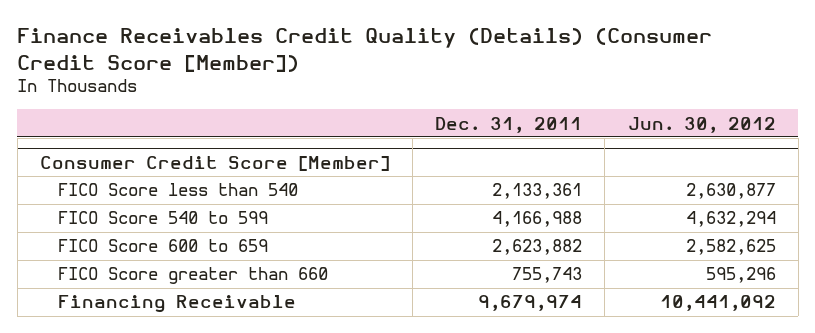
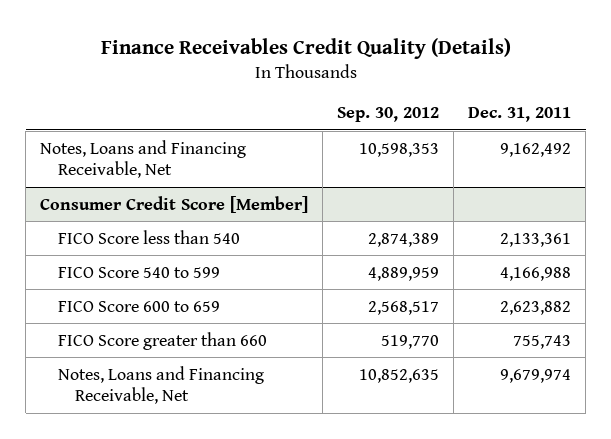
- Finance Receivables Credit Quality (Details) (Consumer Credit Score [Member])
+ Finance Receivables Credit Quality (Details)
- | Dec. 31, 2011 | Jun. 30, 2012
+ | Sep. 30, 2012 | Dec. 31, 2011
+ Notes, Loans and Financing Receivable, Net | 10,598,353 | 9,162,492
@ Consumer Credit Score [Member]
- Financing Receivable | 9,679,974 | 10,441,092
+ Notes, Loans and Financing Receivable, Net | 10,852,635 | 9,679,974

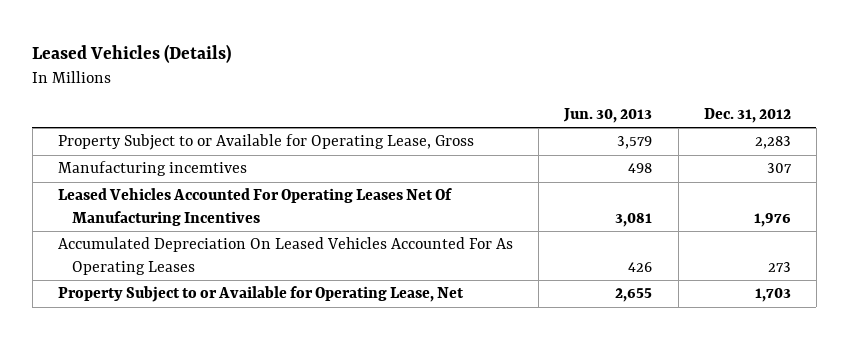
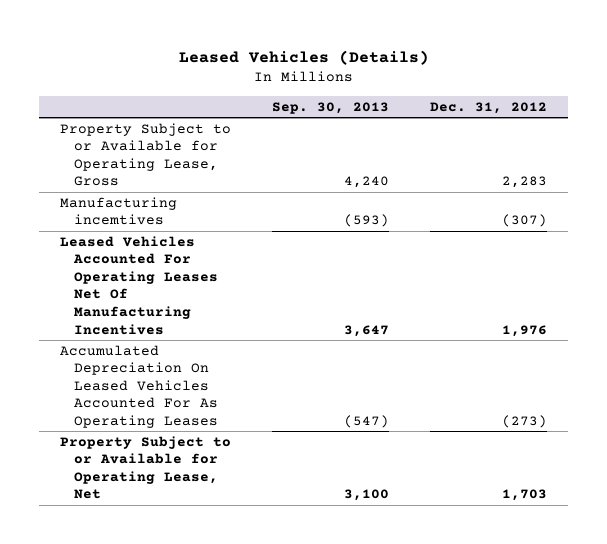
- | Jun. 30, 2013 | Dec. 31, 2012
+ | Sep. 30, 2013 | Dec. 31, 2012
- Manufacturing incemtives | 498 | 307
+ Manufacturing incemtives | (593) | (307)
- Accumulated Depreciation On Leased Vehicles Accounted For As Operating Leases | 426 | 273
+ Accumulated Depreciation On Leased Vehicles Accounted For As Operating Leases | (547) | (273)

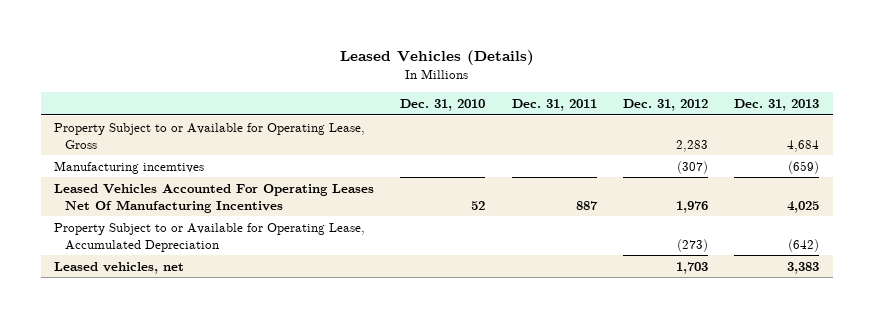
- | Sep. 30, 2013 | Dec. 31, 2012
+ | Dec. 31, 2010 | Dec. 31, 2011 | Dec. 31, 2012 | Dec. 31, 2013
- Accumulated Depreciation On Leased Vehicles Accounted For As Operating Leases | (547) | (273)
- Property Subject to or Available for Operating Lease, Net | 3,100 | 1,703
+ Property Subject to or Available for Operating Lease, Accumulated Depreciation | | | (273) | (642)
+ Leased vehicles, net | | | 1,703 | 3,383

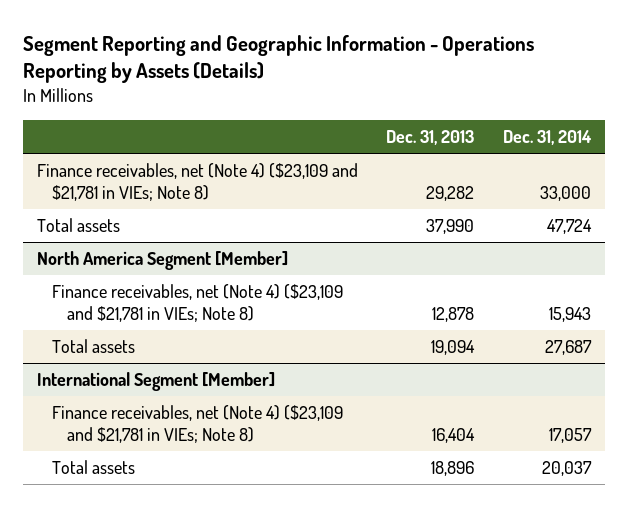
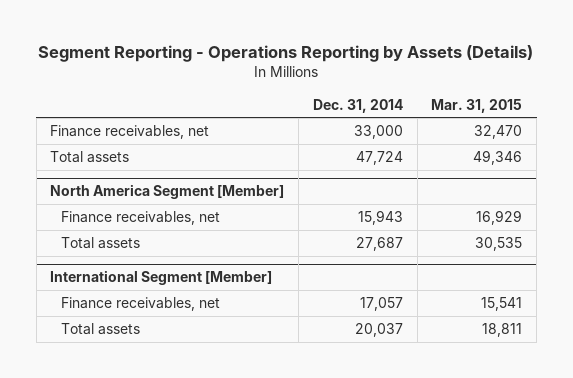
- Segment Reporting and Geographic Information - Operations Reporting by Assets (Details)
+ Segment Reporting - Operations Reporting by Assets (Details)
- | Dec. 31, 2013 | Dec. 31, 2014
+ | Dec. 31, 2014 | Mar. 31, 2015
- Finance receivables, net (Note 4) ($23,109 and $21,781 in VIEs; Note 8) | 29,282 | 33,000
+ Finance receivables, net | 33,000 | 32,470
@ North America Segment [Member]
- Finance receivables, net (Note 4) ($23,109 and $21,781 in VIEs; Note 8) | 12,878 | 15,943
+ Finance receivables, net | 15,943 | 16,929
@ International Segment [Member]
- Finance receivables, net (Note 4) ($23,109 and $21,781 in VIEs; Note 8) | 16,404 | 17,057
+ Finance receivables, net | 17,057 | 15,541

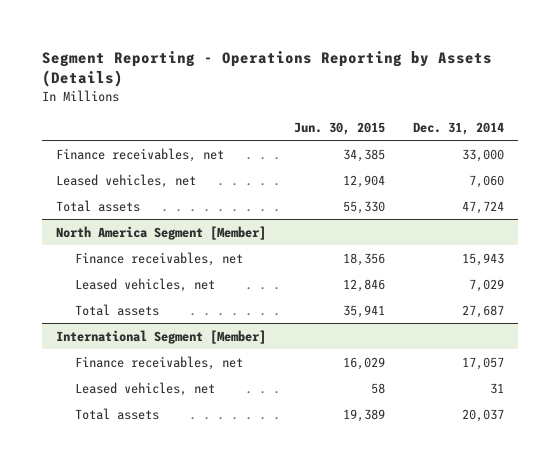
- | Dec. 31, 2014 | Mar. 31, 2015
+ | Jun. 30, 2015 | Dec. 31, 2014
+ Leased vehicles, net | 12,904 | 7,060
@ North America Segment [Member]
+ Leased vehicles, net | 12,846 | 7,029
@ International Segment [Member]
+ Leased vehicles, net | 58 | 31

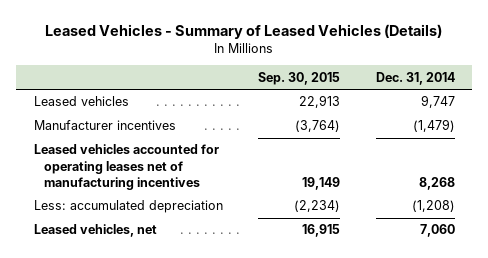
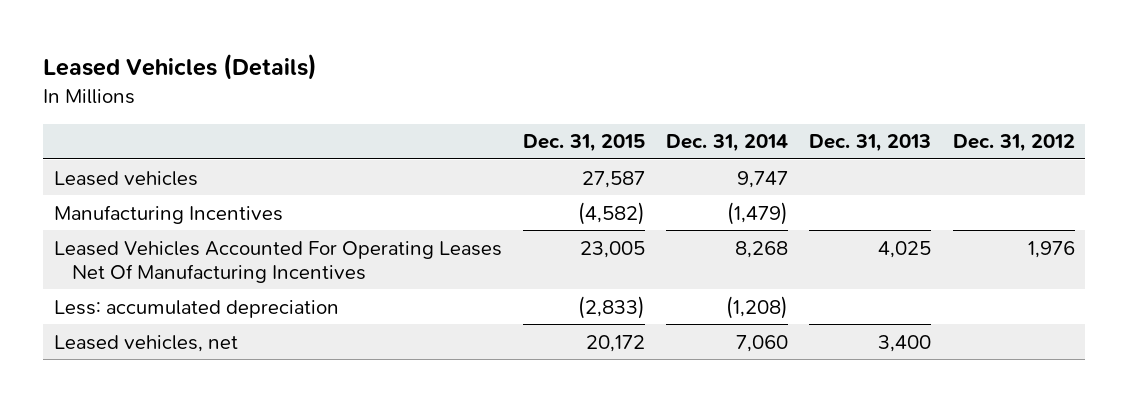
- Leased Vehicles - Summary of Leased Vehicles (Details)
+ Leased Vehicles (Details)
- | Sep. 30, 2015 | Dec. 31, 2014
+ | Dec. 31, 2015 | Dec. 31, 2014 | Dec. 31, 2013 | Dec. 31, 2012
- Manufacturer incentives | (3,764) | (1,479)
- Leased vehicles accounted for operating leases net of manufacturing incentives | 19,149 | 8,268
+ Manufacturing Incentives | (4,582) | (1,479) | |
+ Leased Vehicles Accounted For Operating Leases Net Of Manufacturing Incentives | 23,005 | 8,268 | 4,025 | 1,976

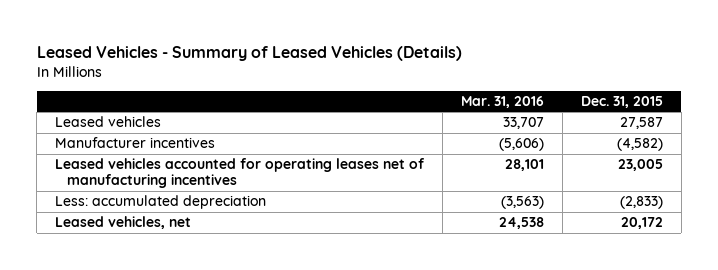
- Leased Vehicles (Details)
+ Leased Vehicles - Summary of Leased Vehicles (Details)
- | Dec. 31, 2015 | Dec. 31, 2014 | Dec. 31, 2013 | Dec. 31, 2012
+ | Mar. 31, 2016 | Dec. 31, 2015
- Manufacturing Incentives | (4,582) | (1,479) | |
- Leased Vehicles Accounted For Operating Leases Net Of Manufacturing Incentives | 23,005 | 8,268 | 4,025 | 1,976
+ Manufacturer incentives | (5,606) | (4,582)
+ Leased vehicles accounted for operating leases net of manufacturing incentives | 28,101 | 23,005

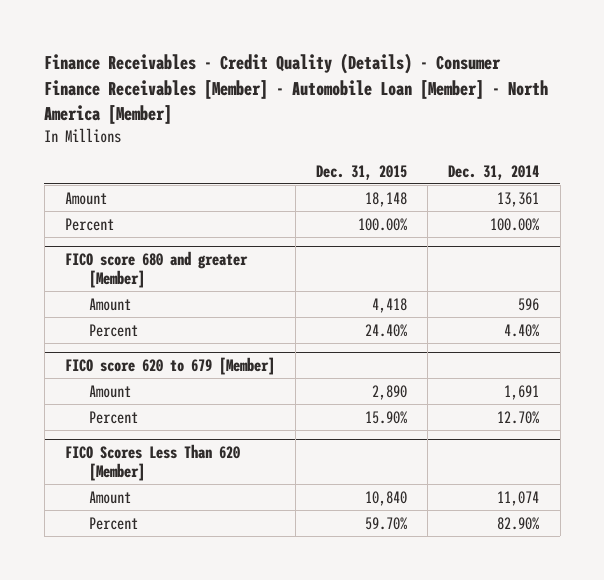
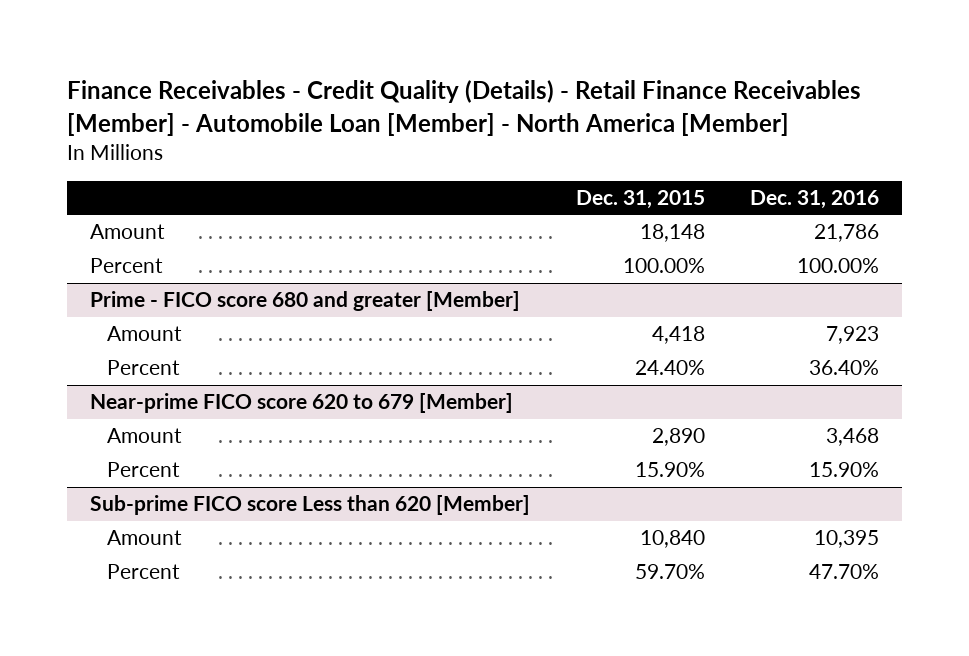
- Finance Receivables - Credit Quality (Details) - Consumer Finance Receivables [Member] - Automobile Loan [Member] - North America [Member]
+ Finance Receivables - Credit Quality (Details) - Retail Finance Receivables [Member] - Automobile Loan [Member] - North America [Member]
- | Dec. 31, 2015 | Dec. 31, 2014
+ | Dec. 31, 2015 | Dec. 31, 2016
- FICO score 680 and greater [Member]
+ Prime - FICO score 680 and greater [Member]
- FICO score 620 to 679 [Member]
+ Near-prime FICO score 620 to 679 [Member]
- FICO Scores Less Than 620 [Member]
+ Sub-prime FICO score Less than 620 [Member]

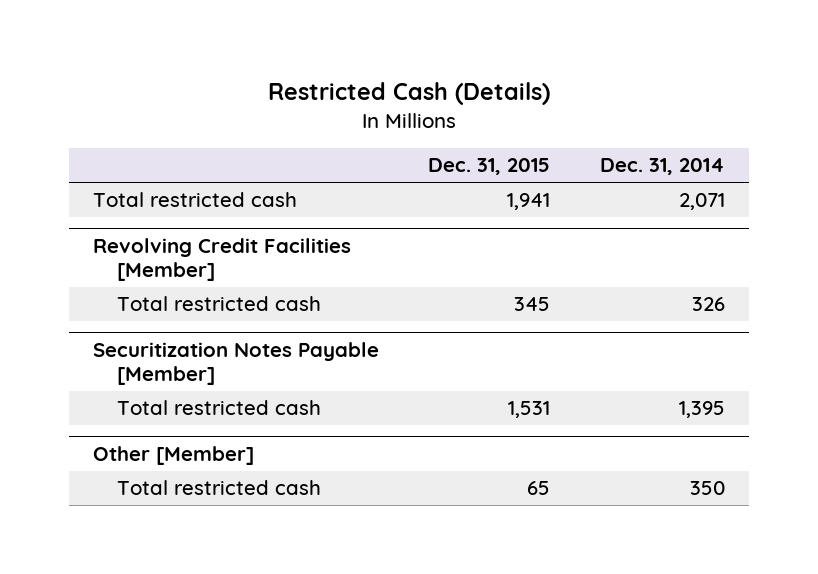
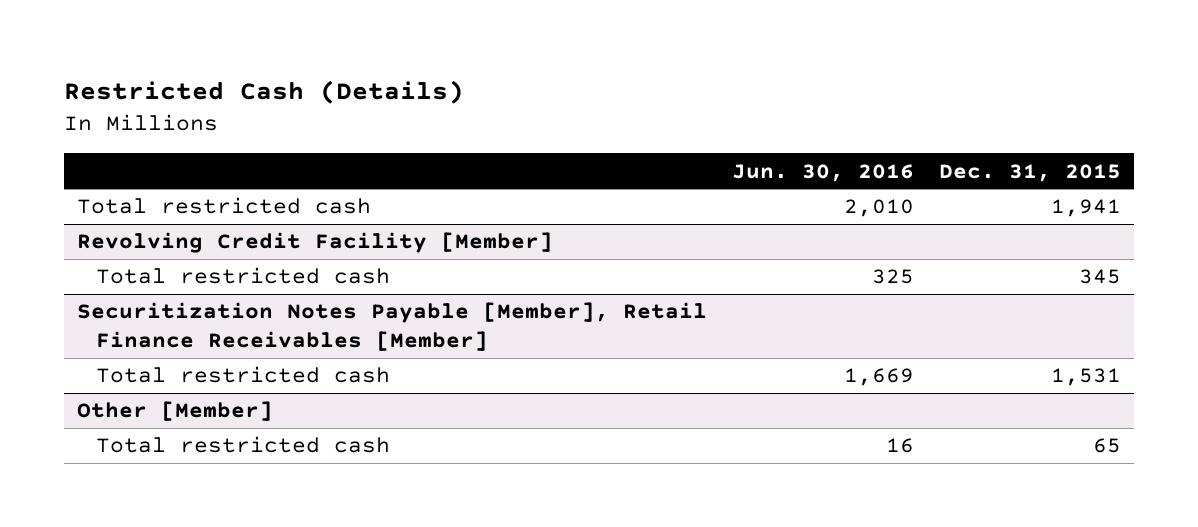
- | Dec. 31, 2015 | Dec. 31, 2014
+ | Jun. 30, 2016 | Dec. 31, 2015
- Revolving Credit Facilities [Member]
+ Revolving Credit Facility [Member]
- Securitization Notes Payable [Member]
+ Securitization Notes Payable [Member], Retail Finance Receivables [Member]

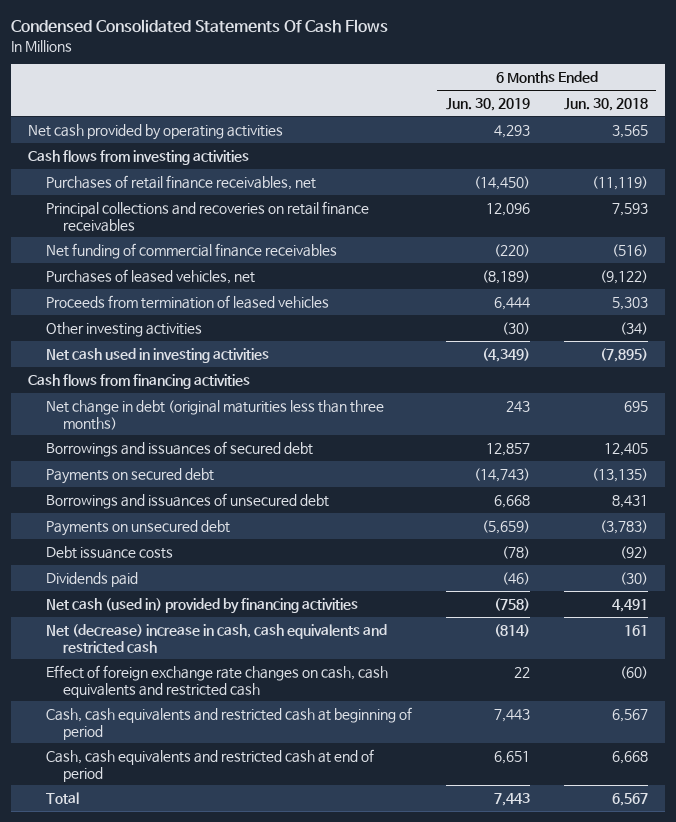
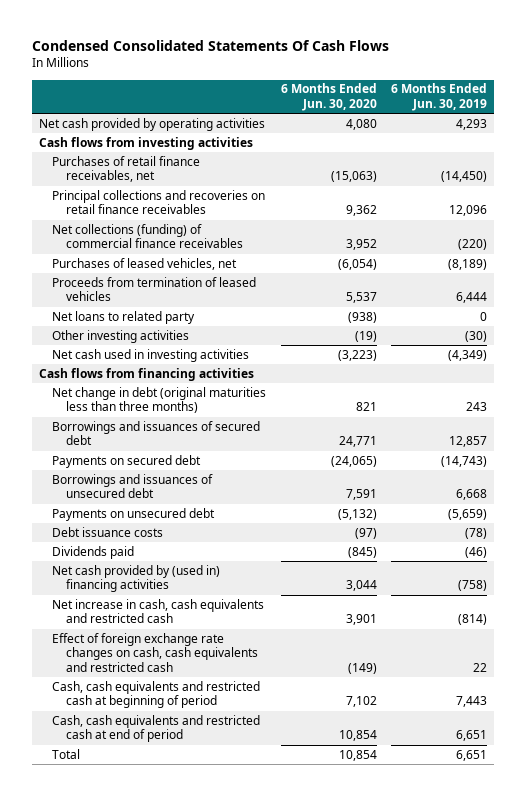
- | 6 Months Ended Jun. 30, 2019 | 6 Months Ended Jun. 30, 2018
+ | 6 Months Ended Jun. 30, 2020 | 6 Months Ended Jun. 30, 2019
- Net funding of commercial finance receivables | (220) | (516)
+ Net collections (funding) of commercial finance receivables | 3,952 | (220)
+ Net loans to related party | (938) | 0
- Net cash (used in) provided by financing activities | (758) | 4,491
- Net (decrease) increase in cash, cash equivalents and restricted cash | (814) | 161
+ Net cash provided by (used in) financing activities | 3,044 | (758)
+ Net increase in cash, cash equivalents and restricted cash | 3,901 | (814)
- Total | 7,443 | 6,567
+ Total | 10,854 | 6,651

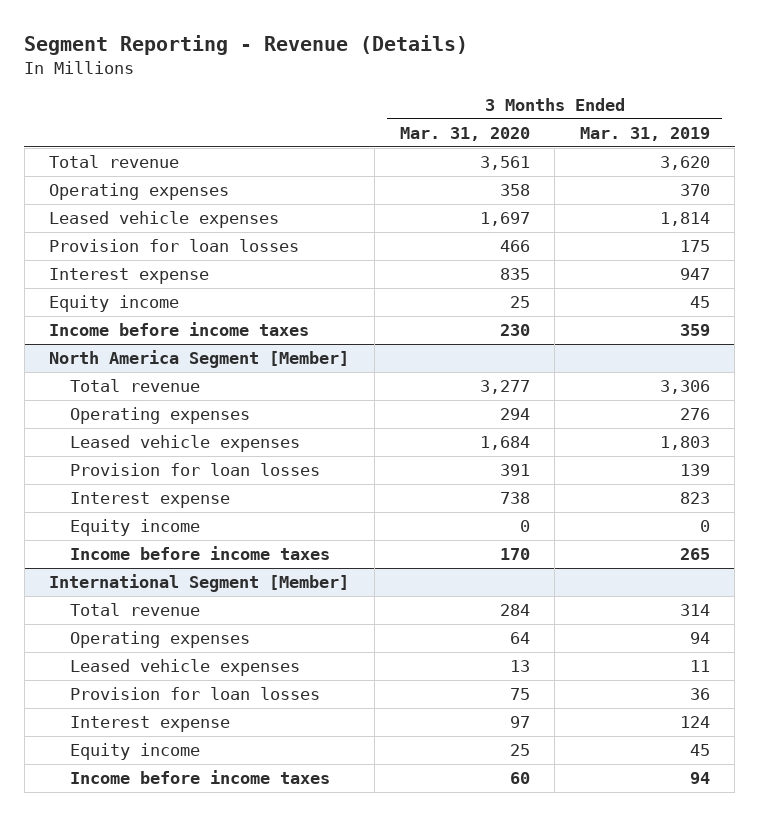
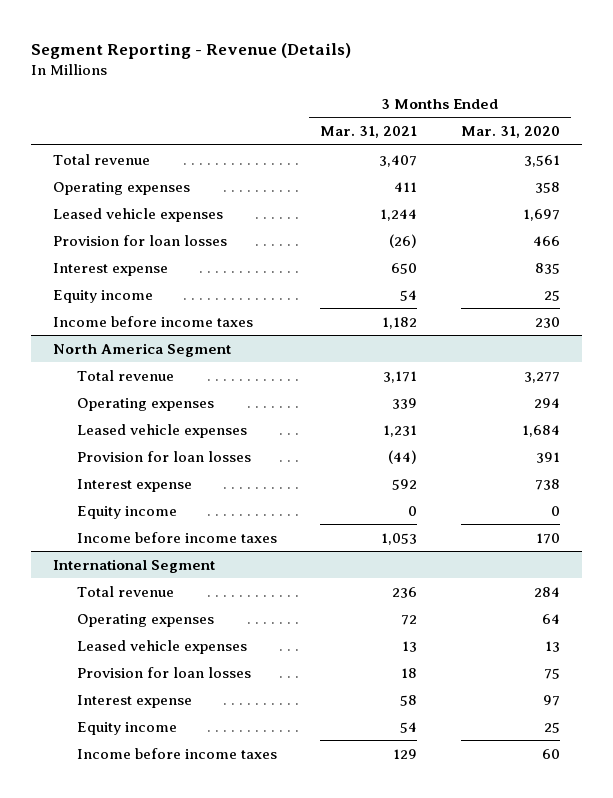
- | 3 Months Ended Mar. 31, 2020 | 3 Months Ended Mar. 31, 2019
+ | 3 Months Ended Mar. 31, 2021 | 3 Months Ended Mar. 31, 2020
- North America Segment [Member]
+ North America Segment
- International Segment [Member]
+ International Segment

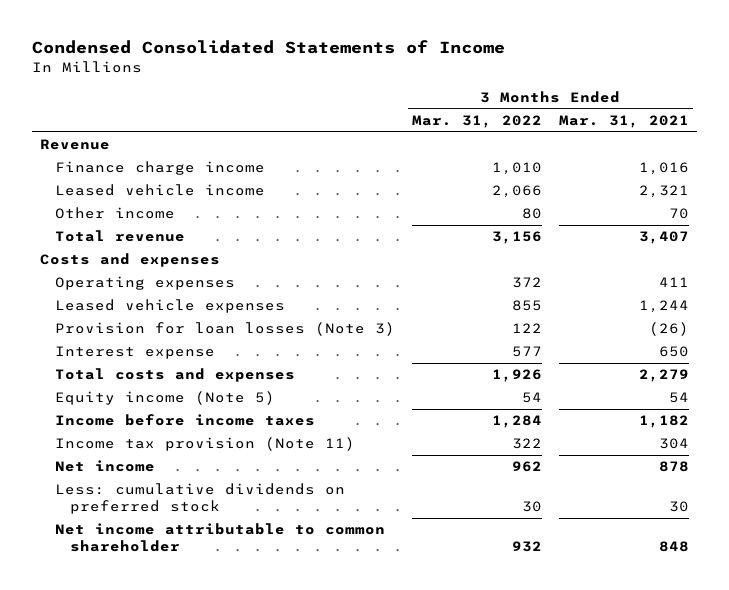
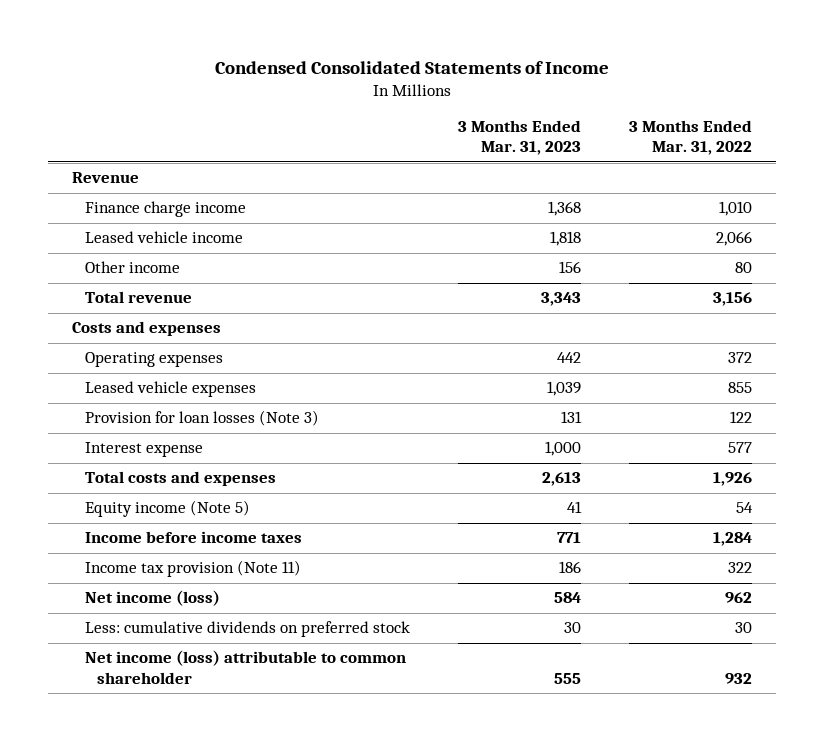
- | 3 Months Ended Mar. 31, 2022 | 3 Months Ended Mar. 31, 2021
+ | 3 Months Ended Mar. 31, 2023 | 3 Months Ended Mar. 31, 2022
- Net income | 962 | 878
+ Net income (loss) | 584 | 962
- Net income attributable to common shareholder | 932 | 848
+ Net income (loss) attributable to common shareholder | 555 | 932

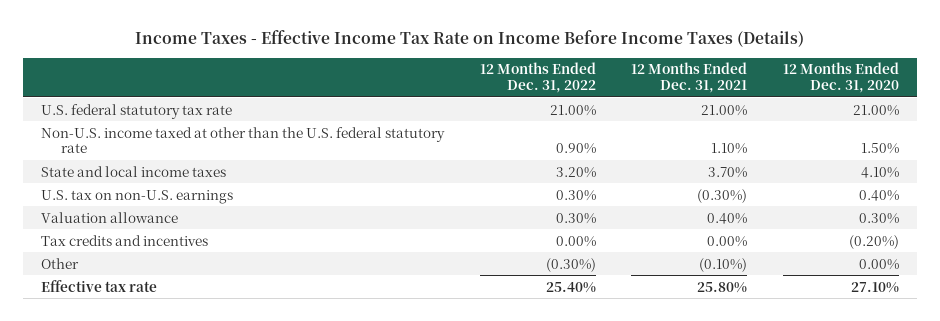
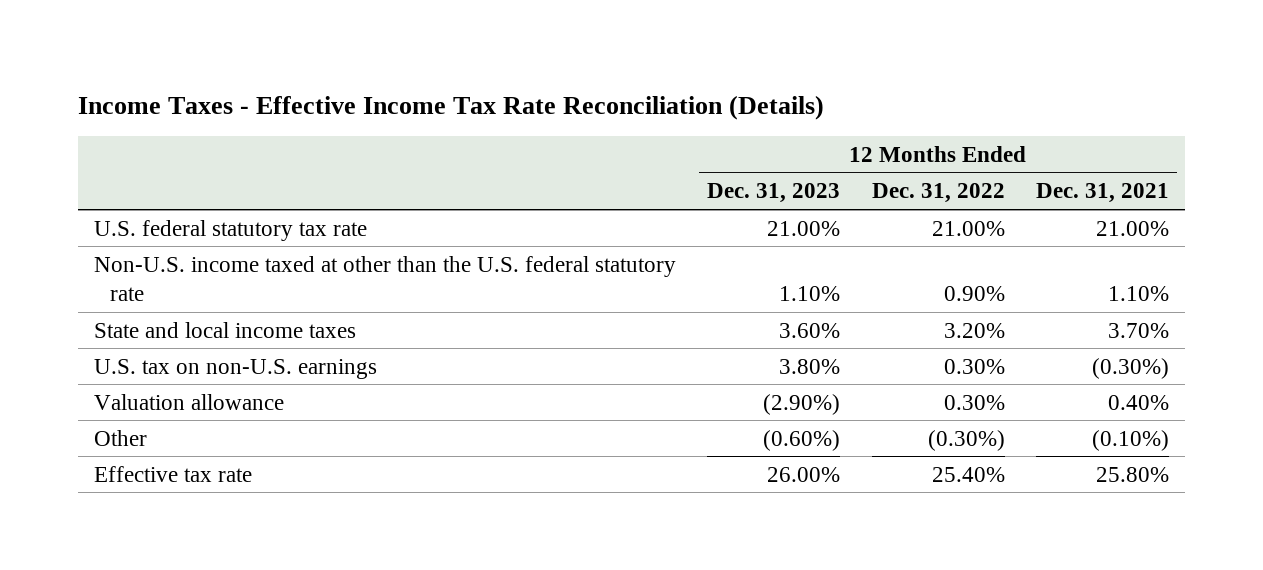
- Income Taxes - Effective Income Tax Rate on Income Before Income Taxes (Details)
+ Income Taxes - Effective Income Tax Rate Reconciliation (Details)
- | 12 Months Ended Dec. 31, 2022 | 12 Months Ended Dec. 31, 2021 | 12 Months Ended Dec. 31, 2020
+ | 12 Months Ended Dec. 31, 2023 | 12 Months Ended Dec. 31, 2022 | 12 Months Ended Dec. 31, 2021
- Tax credits and incentives | 0.00% | 0.00% | (0.20%)

